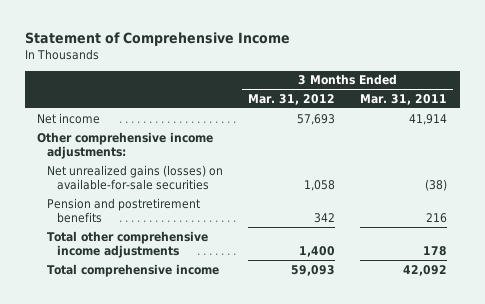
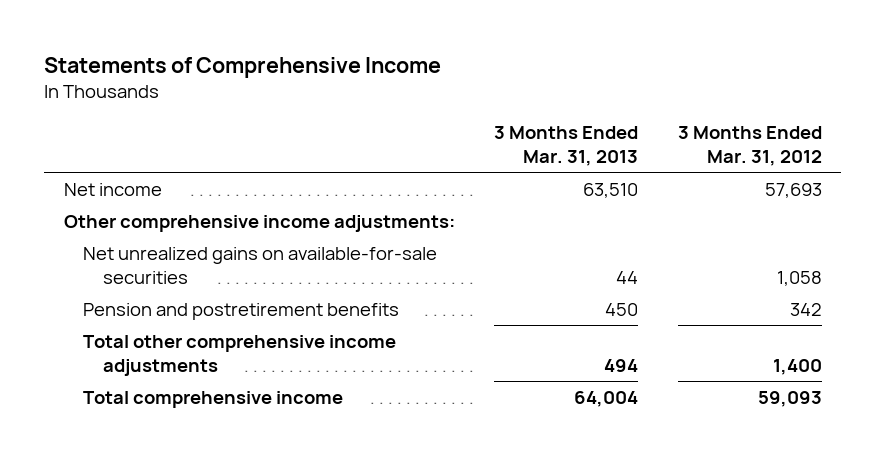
- Statement of Comprehensive Income
+ Statements of Comprehensive Income
- | 3 Months Ended Mar. 31, 2012 | 3 Months Ended Mar. 31, 2011
+ | 3 Months Ended Mar. 31, 2013 | 3 Months Ended Mar. 31, 2012
- Net unrealized gains (losses) on available-for-sale securities | 1,058 | (38)
+ Net unrealized gains on available-for-sale securities | 44 | 1,058

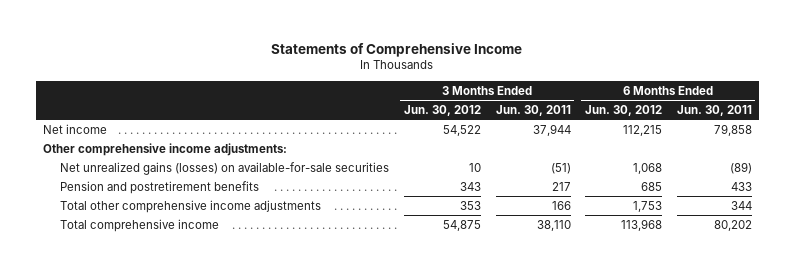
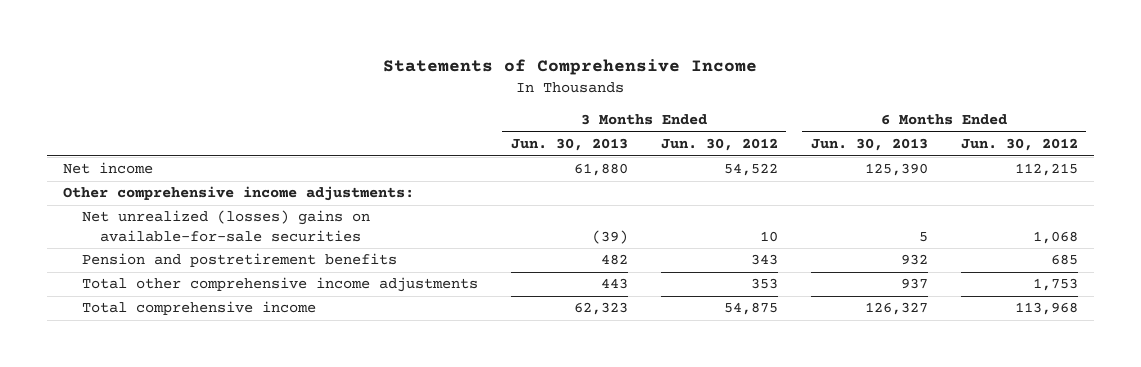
- | 3 Months Ended Jun. 30, 2012 | 3 Months Ended Jun. 30, 2011 | 6 Months Ended Jun. 30, 2012 | 6 Months Ended Jun. 30, 2011
+ | 3 Months Ended Jun. 30, 2013 | 3 Months Ended Jun. 30, 2012 | 6 Months Ended Jun. 30, 2013 | 6 Months Ended Jun. 30, 2012
- Net unrealized gains (losses) on available-for-sale securities | 10 | (51) | 1,068 | (89)
+ Net unrealized (losses) gains on available-for-sale securities | (39) | 10 | 5 | 1,068

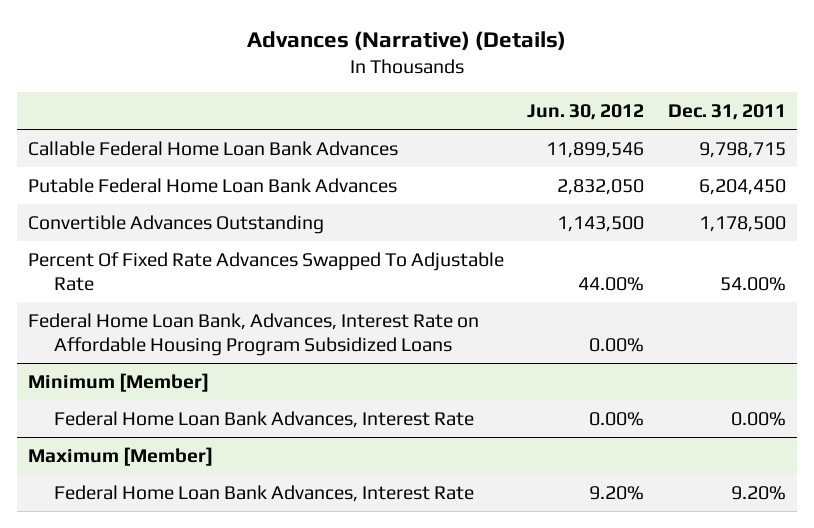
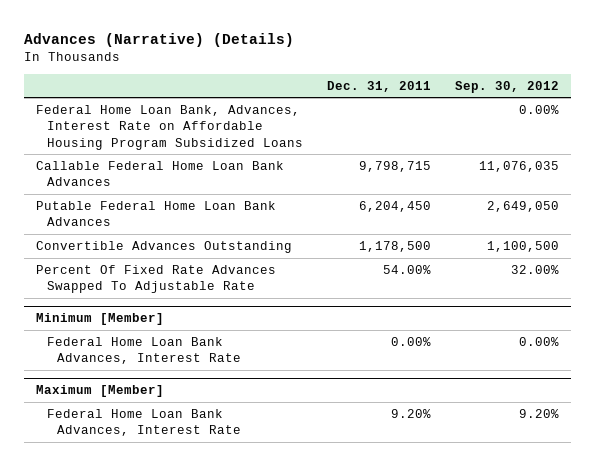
- | Jun. 30, 2012 | Dec. 31, 2011
+ | Dec. 31, 2011 | Sep. 30, 2012
moved up: Federal Home Loan Bank, Advances, Interest Rate on Affordable Housing Program Subsidized Loans | | 0.00%

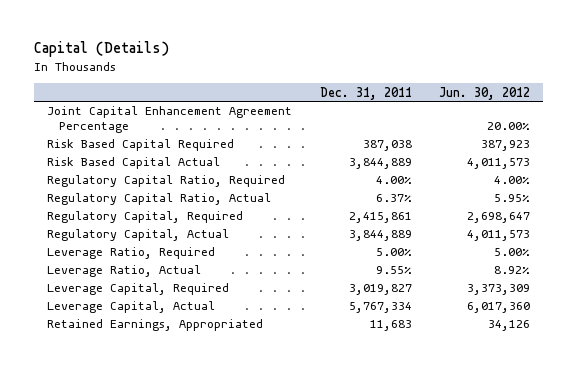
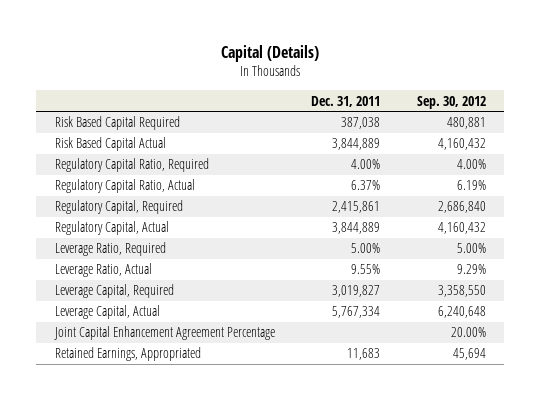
- | Dec. 31, 2011 | Jun. 30, 2012
+ | Dec. 31, 2011 | Sep. 30, 2012
moved down: Joint Capital Enhancement Agreement Percentage | | 20.00%

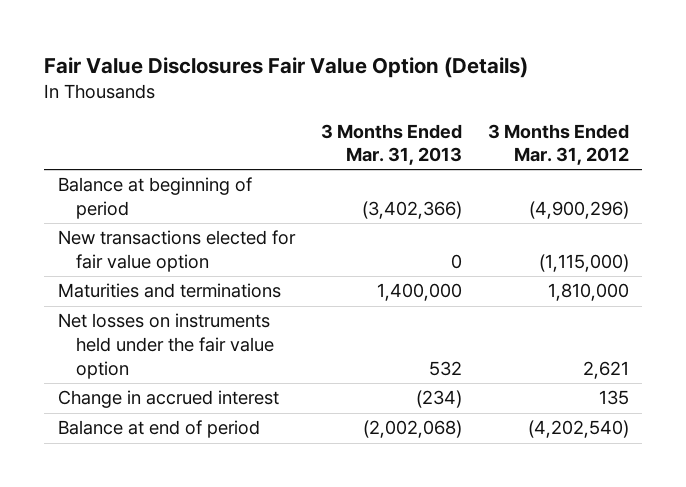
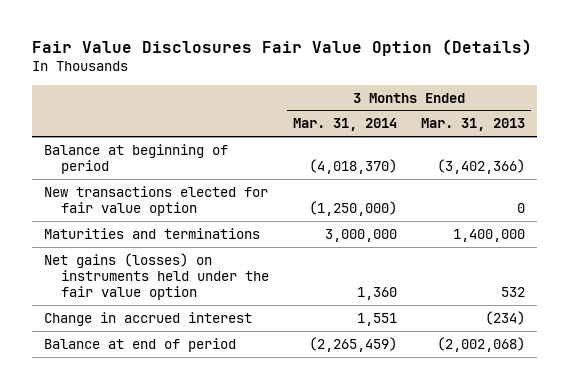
- | 3 Months Ended Mar. 31, 2013 | 3 Months Ended Mar. 31, 2012
+ | 3 Months Ended Mar. 31, 2014 | 3 Months Ended Mar. 31, 2013
- Net losses on instruments held under the fair value option | 532 | 2,621
+ Net gains (losses) on instruments held under the fair value option | 1,360 | 532

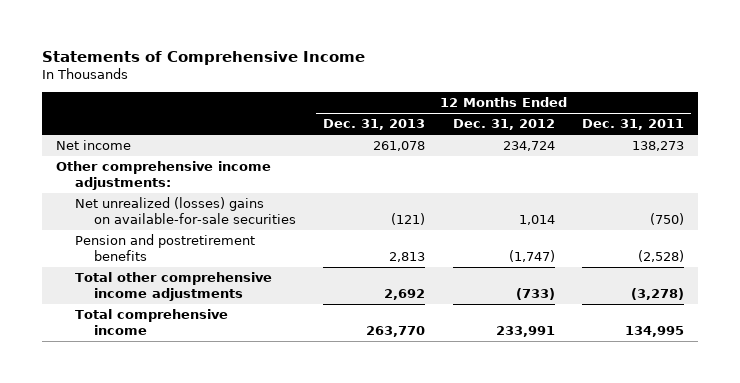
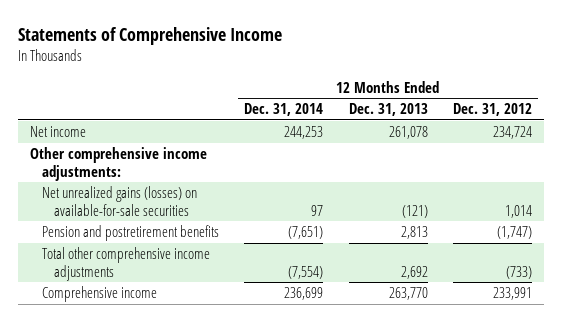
- | 12 Months Ended Dec. 31, 2013 | 12 Months Ended Dec. 31, 2012 | 12 Months Ended Dec. 31, 2011
+ | 12 Months Ended Dec. 31, 2014 | 12 Months Ended Dec. 31, 2013 | 12 Months Ended Dec. 31, 2012
- Net unrealized (losses) gains on available-for-sale securities | (121) | 1,014 | (750)
+ Net unrealized gains (losses) on available-for-sale securities | 97 | (121) | 1,014
- Total comprehensive income | 263,770 | 233,991 | 134,995
+ Comprehensive income | 236,699 | 263,770 | 233,991

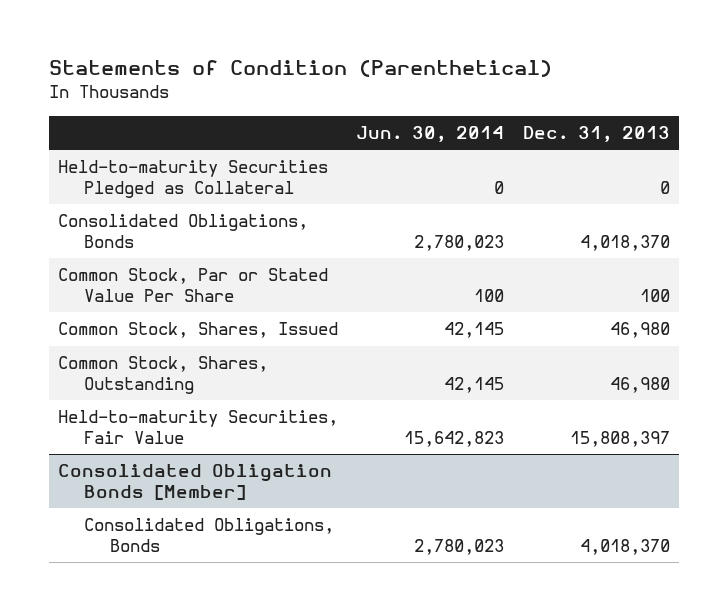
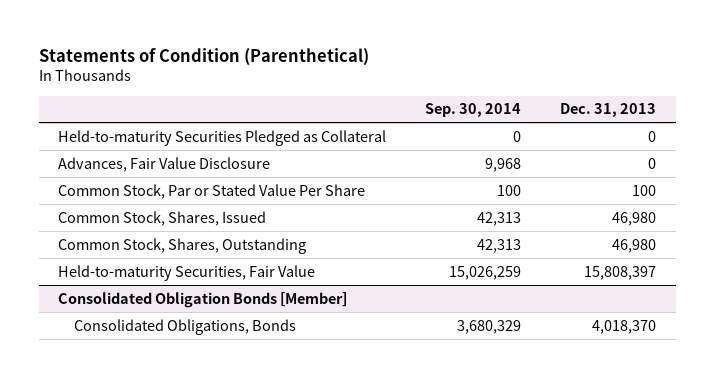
- | Jun. 30, 2014 | Dec. 31, 2013
+ | Sep. 30, 2014 | Dec. 31, 2013
- Consolidated Obligations, Bonds | 2,780,023 | 4,018,370
+ Advances, Fair Value Disclosure | 9,968 | 0

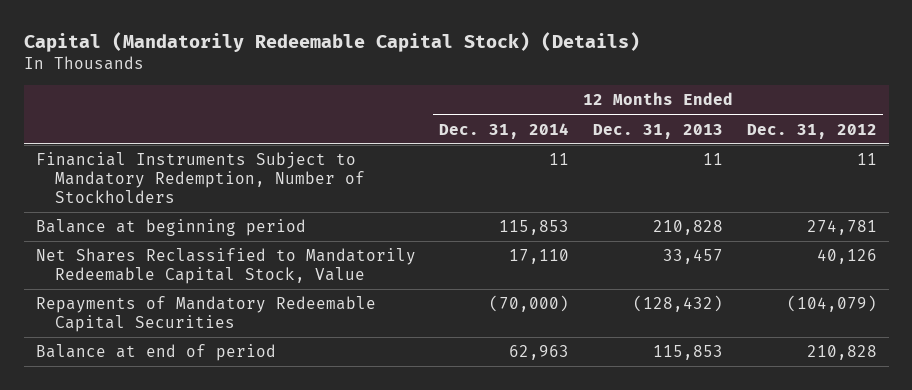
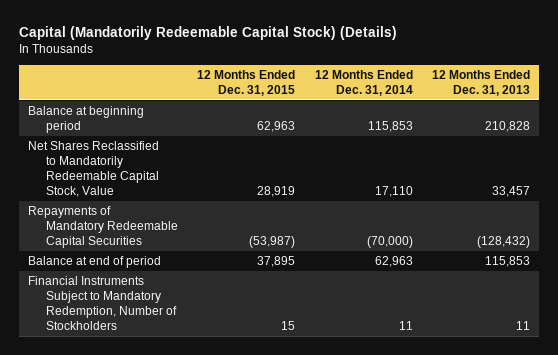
- | 12 Months Ended Dec. 31, 2014 | 12 Months Ended Dec. 31, 2013 | 12 Months Ended Dec. 31, 2012
+ | 12 Months Ended Dec. 31, 2015 | 12 Months Ended Dec. 31, 2014 | 12 Months Ended Dec. 31, 2013
moved down: Financial Instruments Subject to Mandatory Redemption, Number of Stockholders | 15 | 11 | 11

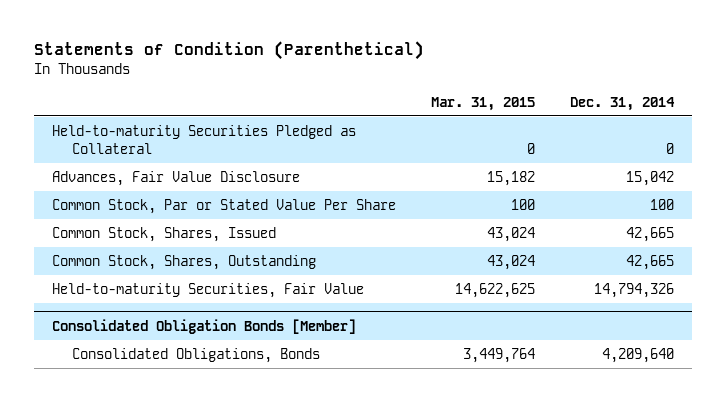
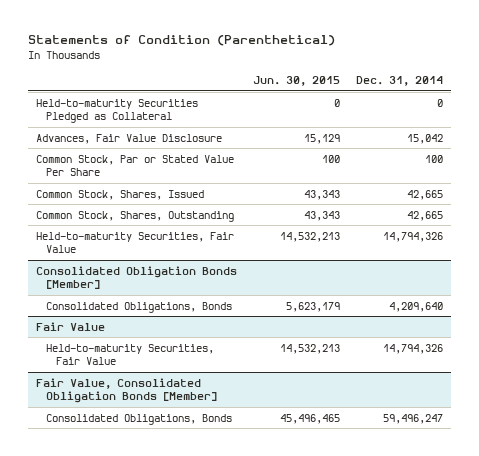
- | Mar. 31, 2015 | Dec. 31, 2014
+ | Jun. 30, 2015 | Dec. 31, 2014
+ Fair Value
+ Held-to-maturity Securities, Fair Value | 14,532,213 | 14,794,326
+ Fair Value, Consolidated Obligation Bonds [Member]
+ Consolidated Obligations, Bonds | 45,496,465 | 59,496,247

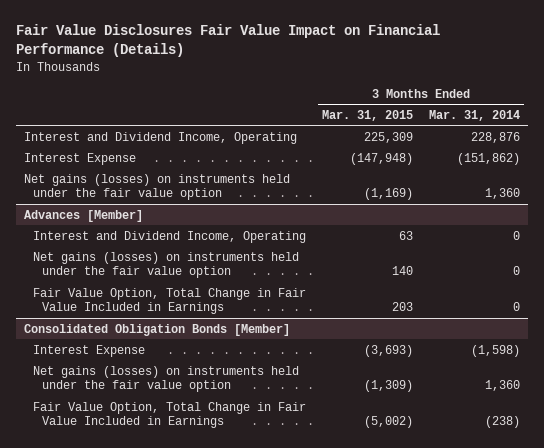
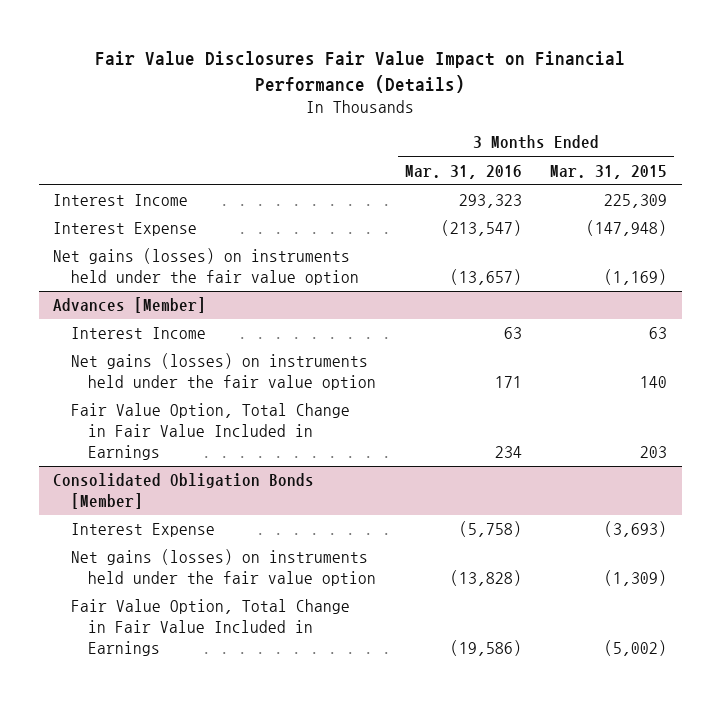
- | 3 Months Ended Mar. 31, 2015 | 3 Months Ended Mar. 31, 2014
+ | 3 Months Ended Mar. 31, 2016 | 3 Months Ended Mar. 31, 2015
- Interest and Dividend Income, Operating | 225,309 | 228,876
+ Interest Income | 293,323 | 225,309
@ Advances [Member]
- Interest and Dividend Income, Operating | 63 | 0
+ Interest Income | 63 | 63

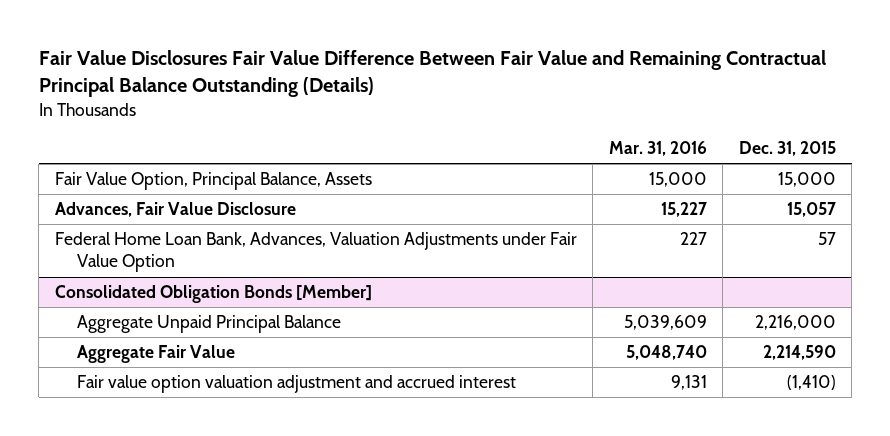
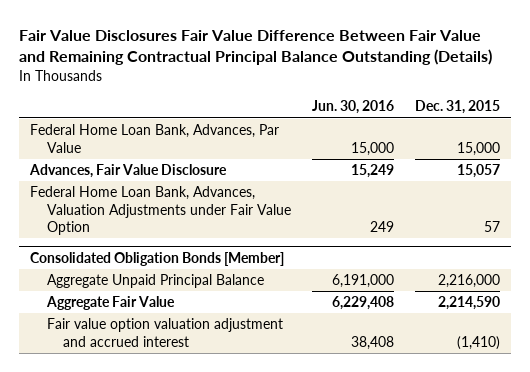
- | Mar. 31, 2016 | Dec. 31, 2015
+ | Jun. 30, 2016 | Dec. 31, 2015
- Fair Value Option, Principal Balance, Assets | 15,000 | 15,000
+ Federal Home Loan Bank, Advances, Par Value | 15,000 | 15,000

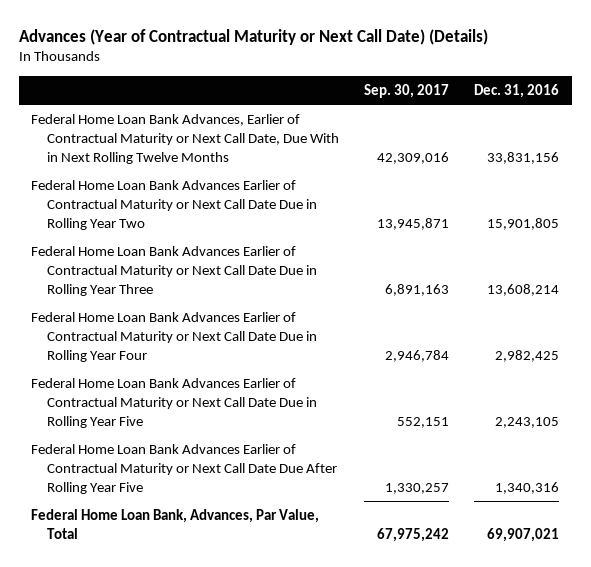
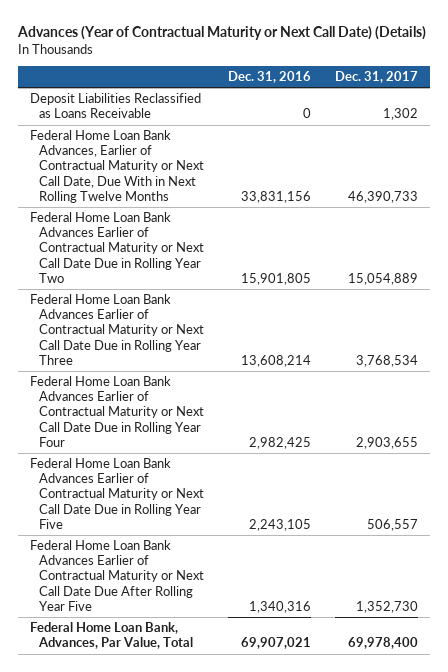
- | Sep. 30, 2017 | Dec. 31, 2016
+ | Dec. 31, 2016 | Dec. 31, 2017
+ Deposit Liabilities Reclassified as Loans Receivable | 0 | 1,302

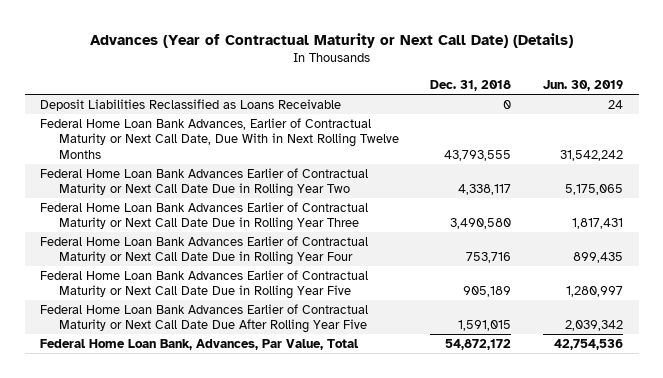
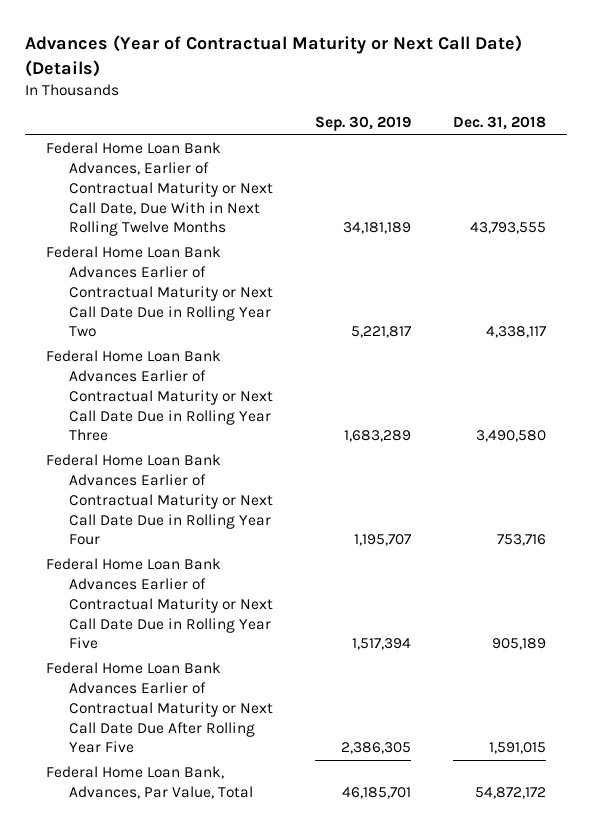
- | Dec. 31, 2018 | Jun. 30, 2019
+ | Sep. 30, 2019 | Dec. 31, 2018
- Deposit Liabilities Reclassified as Loans Receivable | 0 | 24

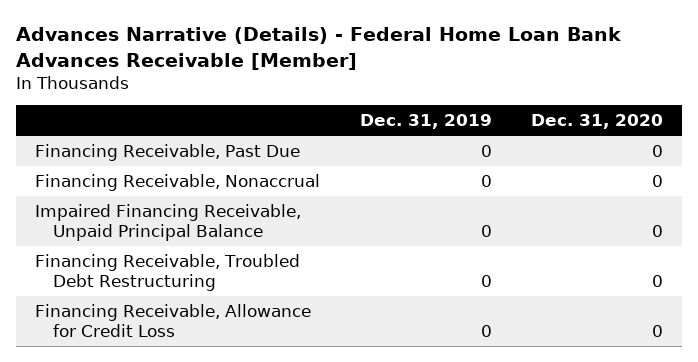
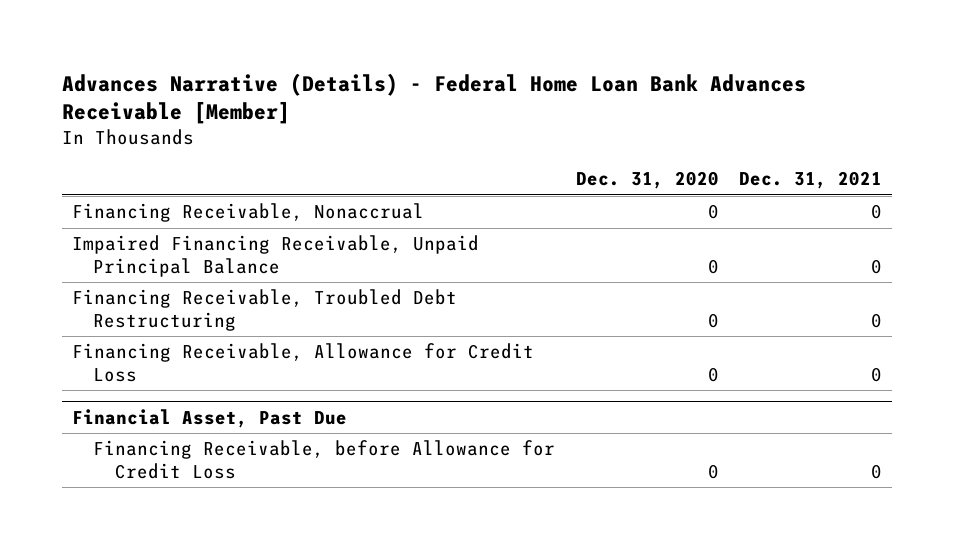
- | Dec. 31, 2019 | Dec. 31, 2020
+ | Dec. 31, 2020 | Dec. 31, 2021
- Financing Receivable, Past Due | 0 | 0
+ Financial Asset, Past Due
+ Financing Receivable, before Allowance for Credit Loss | 0 | 0

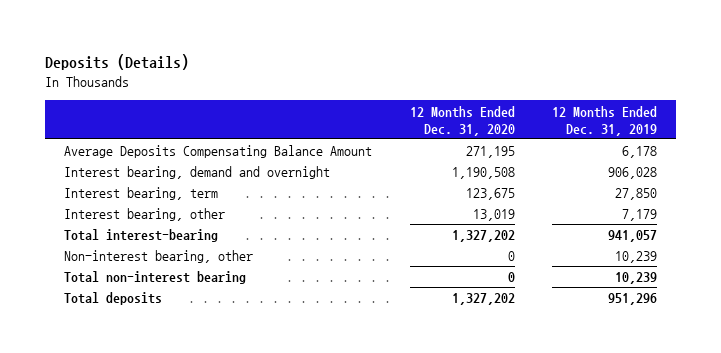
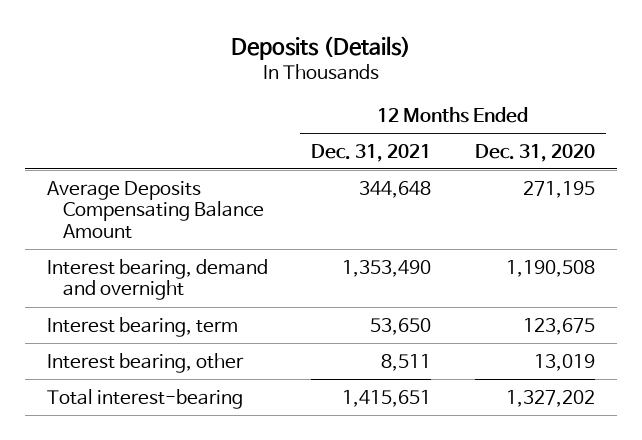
- | 12 Months Ended Dec. 31, 2020 | 12 Months Ended Dec. 31, 2019
+ | 12 Months Ended Dec. 31, 2021 | 12 Months Ended Dec. 31, 2020
- Non-interest bearing, other | 0 | 10,239
- Total non-interest bearing | 0 | 10,239
- Total deposits | 1,327,202 | 951,296

